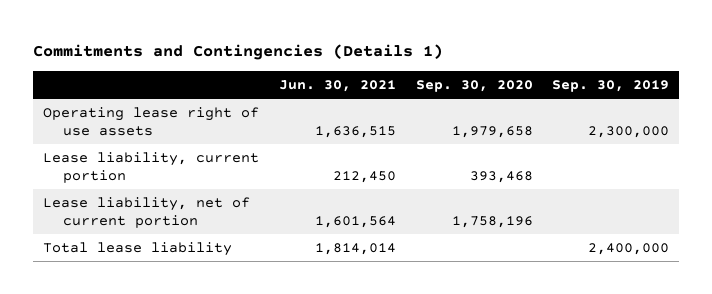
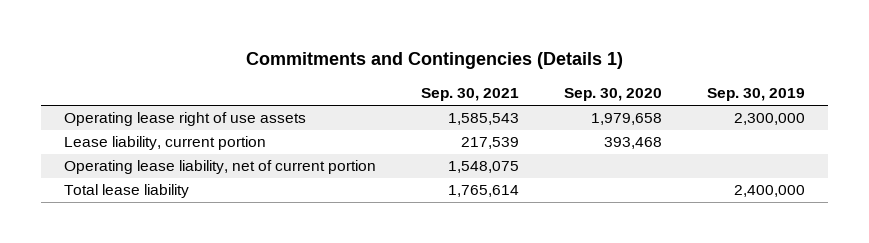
- | Jun. 30, 2021 | Sep. 30, 2020 | Sep. 30, 2019
+ | Sep. 30, 2021 | Sep. 30, 2020 | Sep. 30, 2019
- Lease liability, net of current portion | 1,601,564 | 1,758,196 |
+ Operating lease liability, net of current portion | 1,548,075 | |

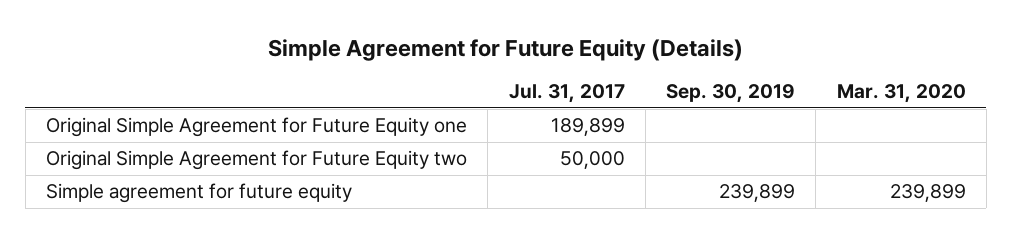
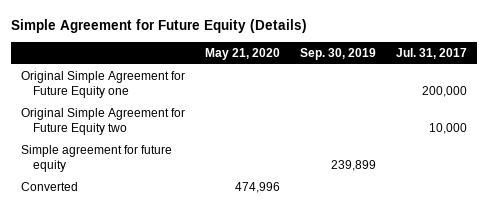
- | Jul. 31, 2017 | Sep. 30, 2019 | Mar. 31, 2020
+ | May 21, 2020 | Sep. 30, 2019 | Jul. 31, 2017
- Original Simple Agreement for Future Equity one | 189,899 | |
- Original Simple Agreement for Future Equity two | 50,000 | |
+ Original Simple Agreement for Future Equity one | | | 200,000
+ Original Simple Agreement for Future Equity two | | | 10,000
+ Converted | 474,996 | |

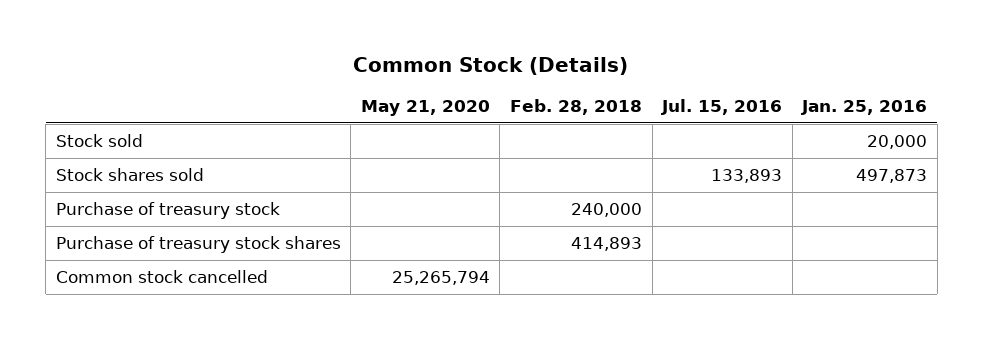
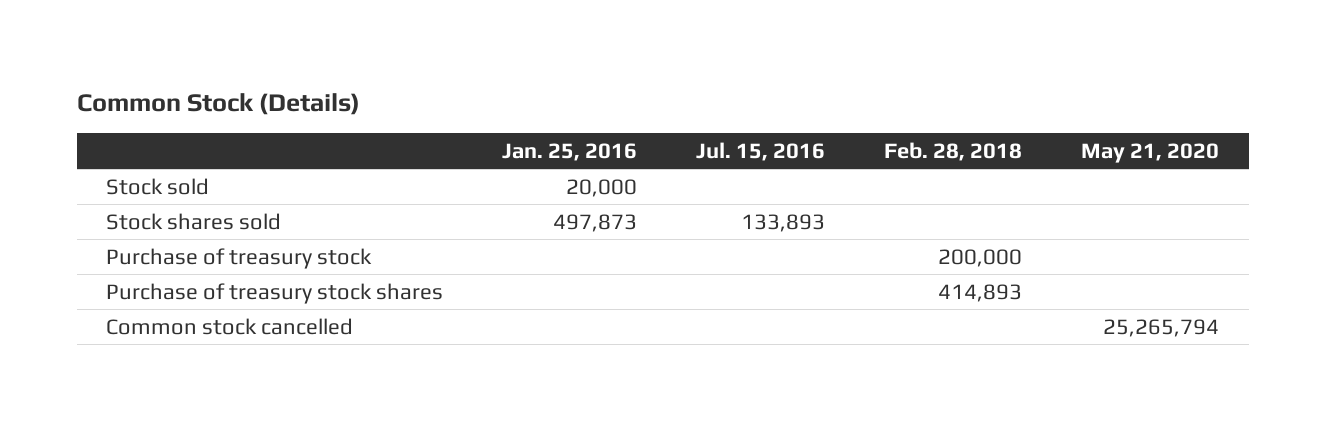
- | May 21, 2020 | Feb. 28, 2018 | Jul. 15, 2016 | Jan. 25, 2016
+ | Jan. 25, 2016 | Jul. 15, 2016 | Feb. 28, 2018 | May 21, 2020
- Purchase of treasury stock | | 240,000 | |
+ Purchase of treasury stock | | | 200,000 |

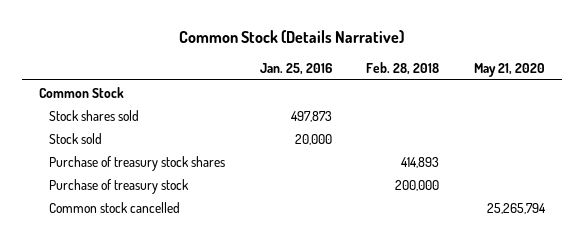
- Common Stock (Details)
+ Common Stock (Details Narrative)
- | Jan. 25, 2016 | Jul. 15, 2016 | Feb. 28, 2018 | May 21, 2020
+ | Jan. 25, 2016 | Feb. 28, 2018 | May 21, 2020
+ Common Stock
moved down: Stock sold | 20,000 | |
moved down: Purchase of treasury stock | | 200,000 |

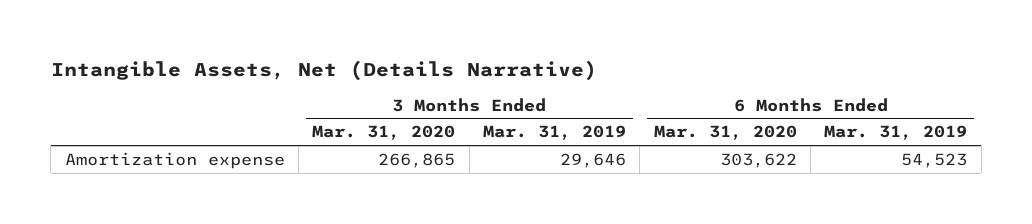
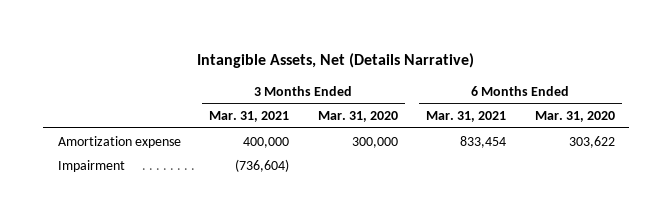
- | 3 Months Ended Mar. 31, 2020 | 3 Months Ended Mar. 31, 2019 | 6 Months Ended Mar. 31, 2020 | 6 Months Ended Mar. 31, 2019
+ | 3 Months Ended Mar. 31, 2021 | 3 Months Ended Mar. 31, 2020 | 6 Months Ended Mar. 31, 2021 | 6 Months Ended Mar. 31, 2020
- Amortization expense | 266,865 | 29,646 | 303,622 | 54,523
+ Amortization expense | 400,000 | 300,000 | 833,454 | 303,622
+ Impairment | (736,604) | | |

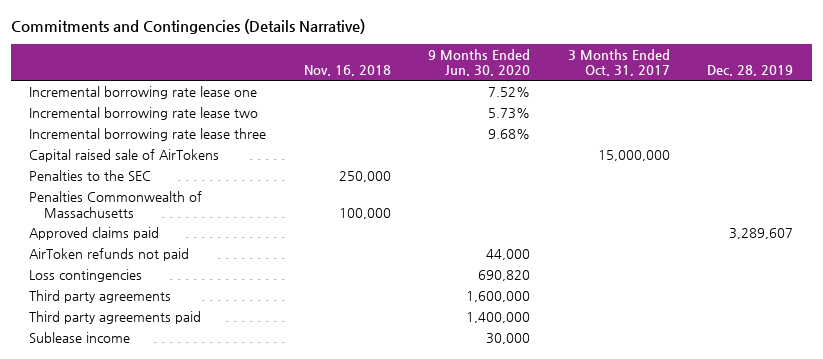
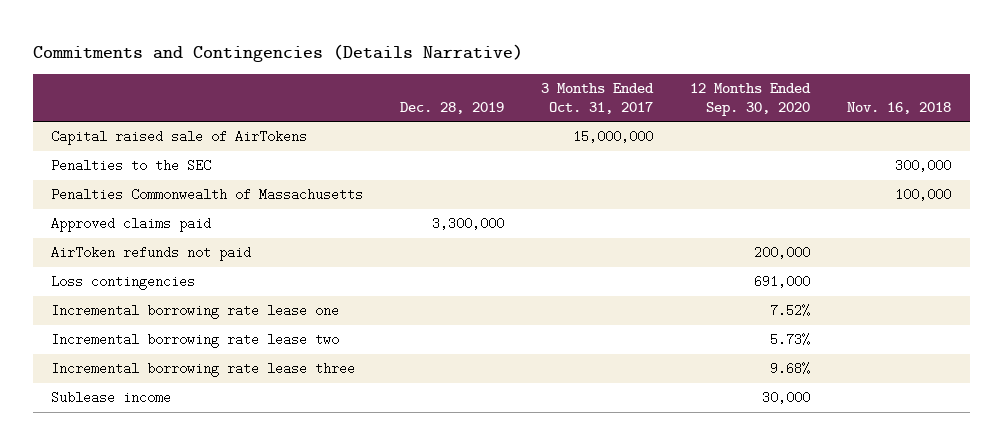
- | Nov. 16, 2018 | 9 Months Ended Jun. 30, 2020 | 3 Months Ended Oct. 31, 2017 | Dec. 28, 2019
+ | Dec. 28, 2019 | 3 Months Ended Oct. 31, 2017 | 12 Months Ended Sep. 30, 2020 | Nov. 16, 2018
- Penalties to the SEC | 250,000 | | |
+ Penalties to the SEC | | | | 300,000
- Approved claims paid | | | | 3,289,607
+ Approved claims paid | 3,300,000 | | |
- Third party agreements | | 1,600,000 | |
- Third party agreements paid | | 1,400,000 | |
moved down: Incremental borrowing rate lease one | | | 7.52% |
moved down: Incremental borrowing rate lease two | | | 5.73% |
moved down: Incremental borrowing rate lease three | | | 9.68% |

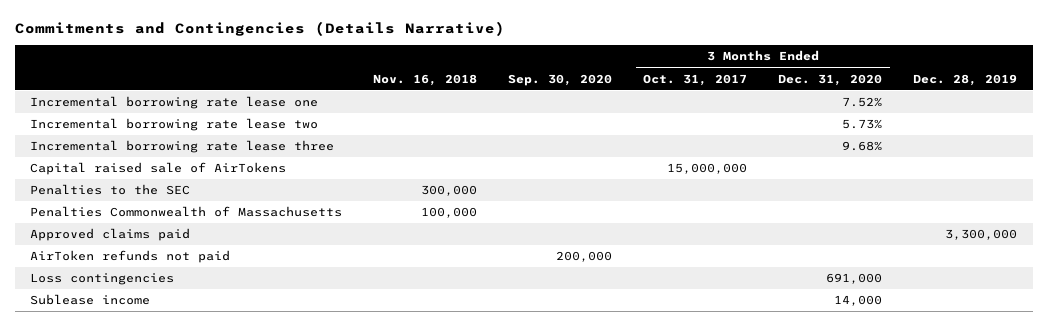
- | Dec. 28, 2019 | 3 Months Ended Oct. 31, 2017 | 12 Months Ended Sep. 30, 2020 | Nov. 16, 2018
+ | Nov. 16, 2018 | Sep. 30, 2020 | 3 Months Ended Oct. 31, 2017 | 3 Months Ended Dec. 31, 2020 | Dec. 28, 2019
moved up: Incremental borrowing rate lease one | | | | 7.52% |
moved up: Incremental borrowing rate lease two | | | | 5.73% |
moved up: Incremental borrowing rate lease three | | | | 9.68% |

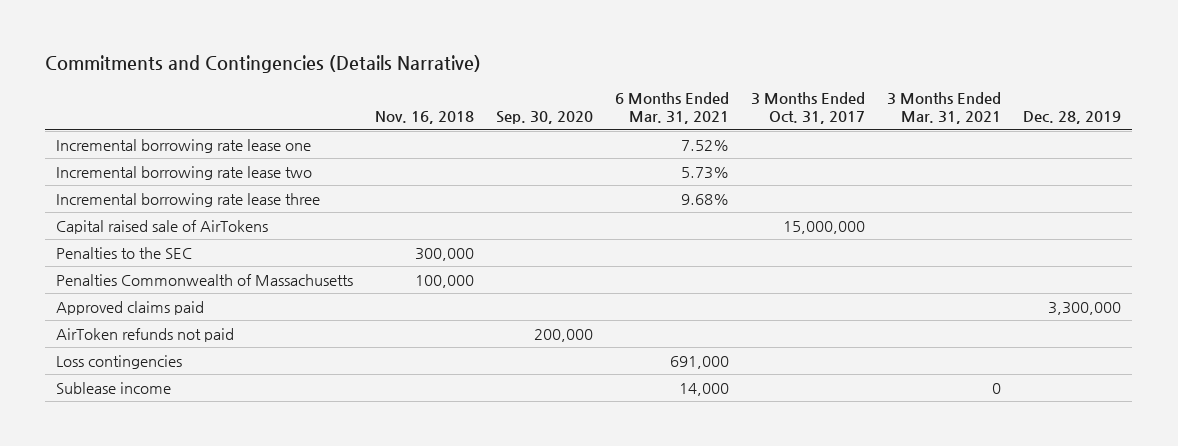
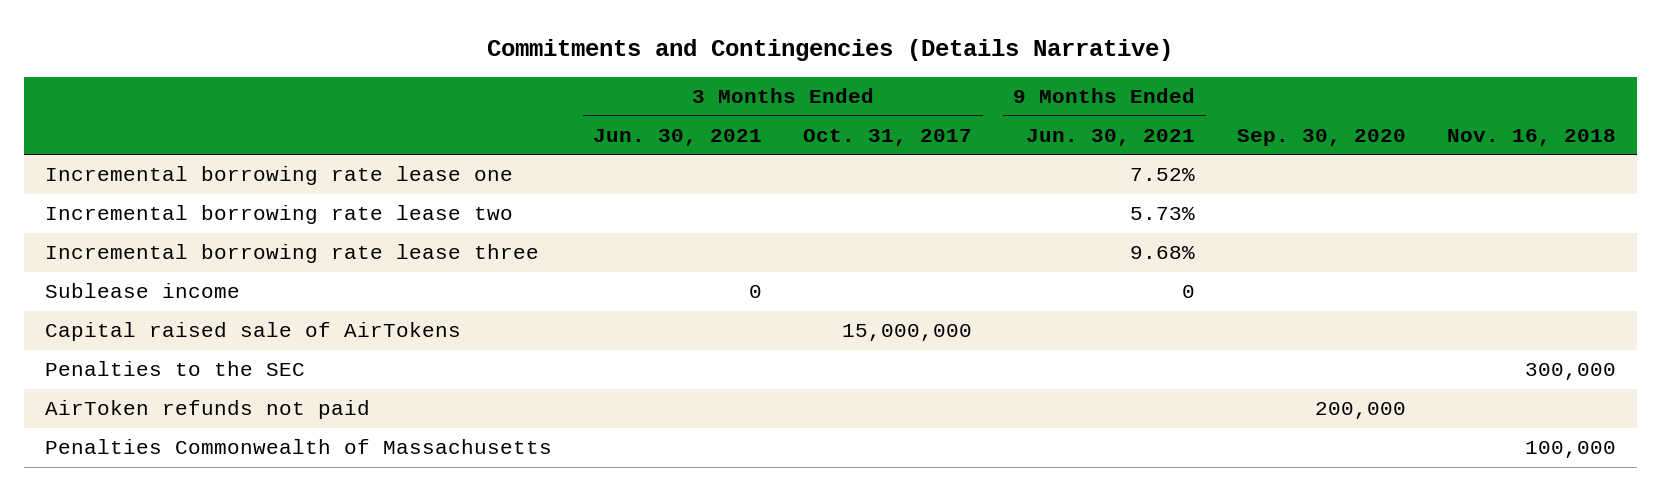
- | Nov. 16, 2018 | Sep. 30, 2020 | 6 Months Ended Mar. 31, 2021 | 3 Months Ended Oct. 31, 2017 | 3 Months Ended Mar. 31, 2021 | Dec. 28, 2019
+ | 3 Months Ended Jun. 30, 2021 | 3 Months Ended Oct. 31, 2017 | 9 Months Ended Jun. 30, 2021 | Sep. 30, 2020 | Nov. 16, 2018
moved up: Sublease income | 0 | | 0 | |
- Approved claims paid | | | | | | 3,300,000
- Loss contingencies | | | 691,000 | | |
moved down: Penalties Commonwealth of Massachusetts | | | | | 100,000

